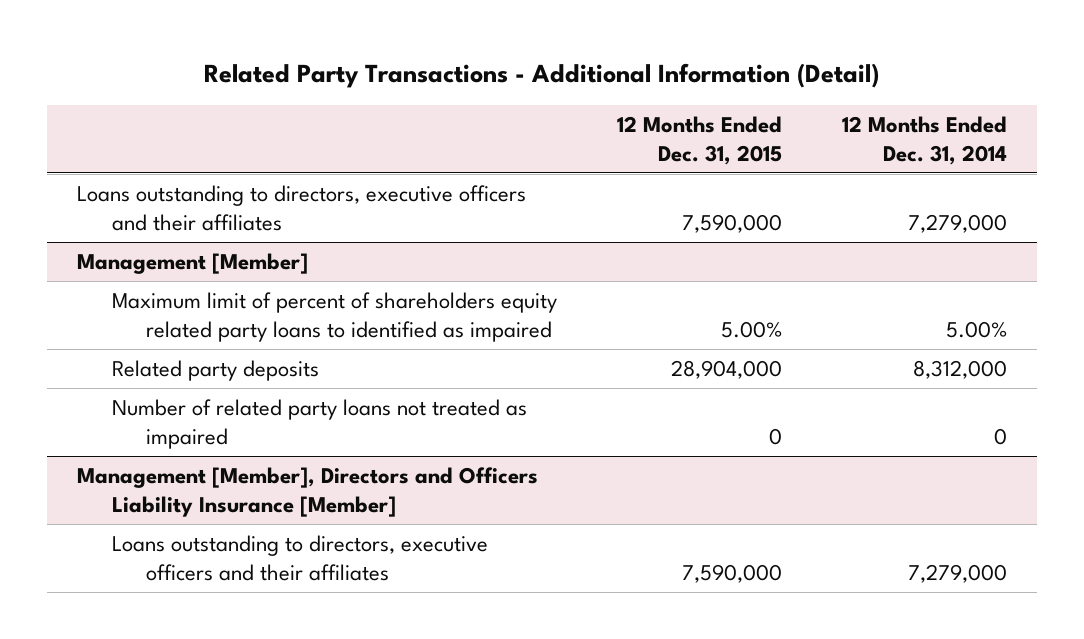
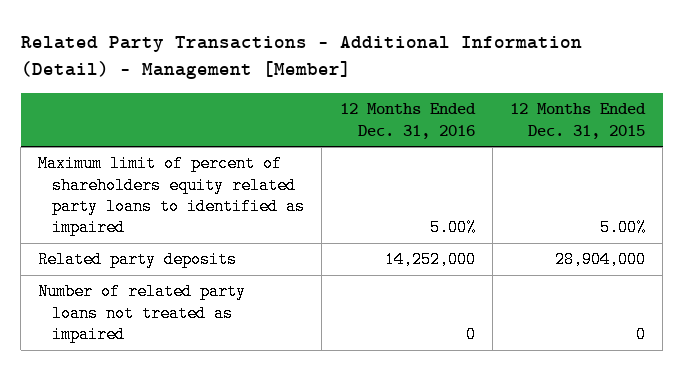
- Related Party Transactions - Additional Information (Detail)
+ Related Party Transactions - Additional Information (Detail) - Management [Member]
- | 12 Months Ended Dec. 31, 2015 | 12 Months Ended Dec. 31, 2014
+ | 12 Months Ended Dec. 31, 2016 | 12 Months Ended Dec. 31, 2015
- Loans outstanding to directors, executive officers and their affiliates | 7,590,000 | 7,279,000
- Management [Member]
- Management [Member], Directors and Officers Liability Insurance [Member]
- Loans outstanding to directors, executive officers and their affiliates | 7,590,000 | 7,279,000

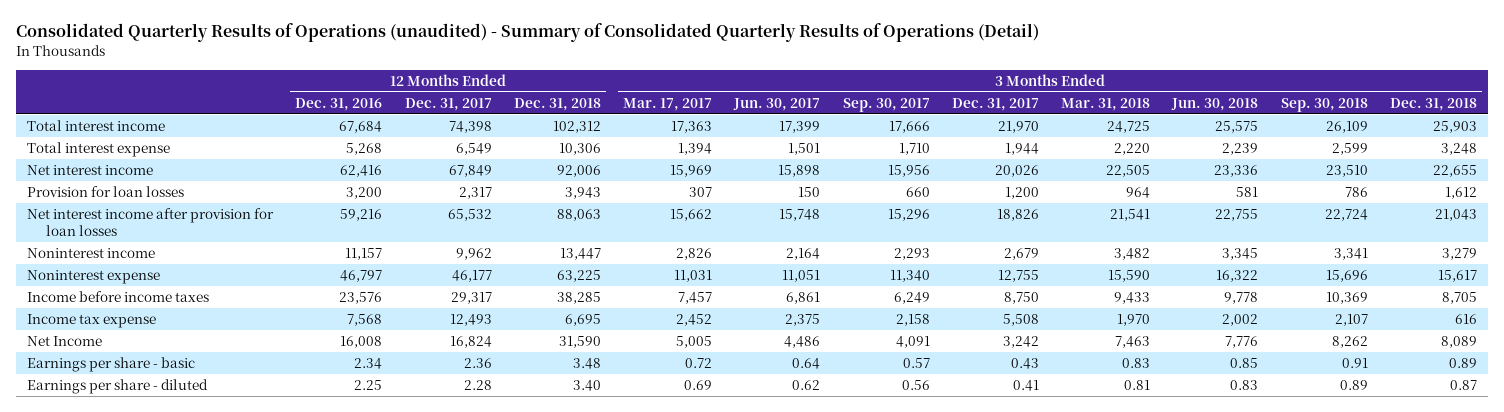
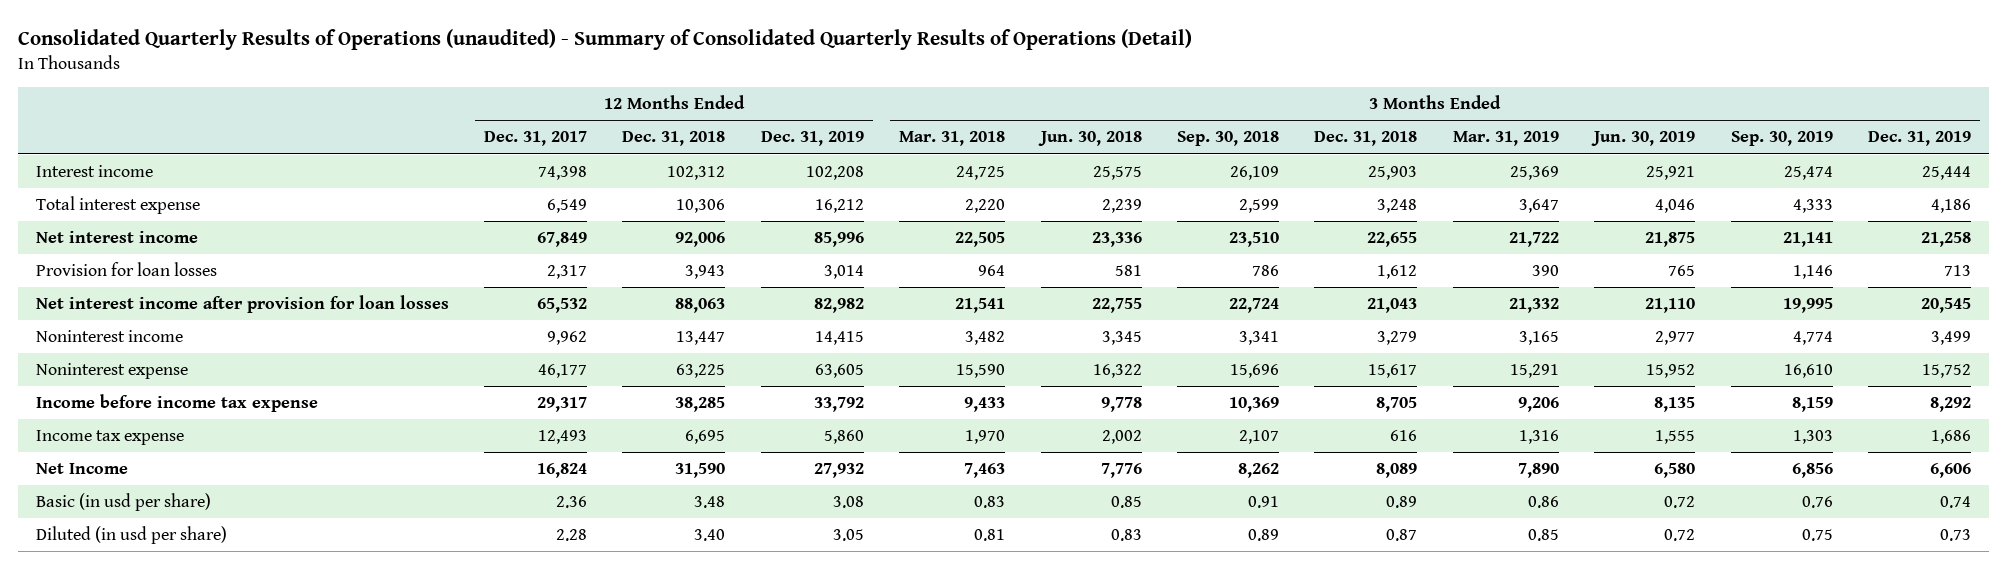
- | 12 Months Ended Dec. 31, 2016 | 12 Months Ended Dec. 31, 2017 | 12 Months Ended Dec. 31, 2018 | 3 Months Ended Mar. 17, 2017 | 3 Months Ended Jun. 30, 2017 | 3 Months Ended Sep. 30, 2017 | 3 Months Ended Dec. 31, 2017 | 3 Months Ended Mar. 31, 2018 | 3 Months Ended Jun. 30, 2018 | 3 Months Ended Sep. 30, 2018 | 3 Months Ended Dec. 31, 2018
+ | 12 Months Ended Dec. 31, 2017 | 12 Months Ended Dec. 31, 2018 | 12 Months Ended Dec. 31, 2019 | 3 Months Ended Mar. 31, 2018 | 3 Months Ended Jun. 30, 2018 | 3 Months Ended Sep. 30, 2018 | 3 Months Ended Dec. 31, 2018 | 3 Months Ended Mar. 31, 2019 | 3 Months Ended Jun. 30, 2019 | 3 Months Ended Sep. 30, 2019 | 3 Months Ended Dec. 31, 2019
- Total interest income | 67,684 | 74,398 | 102,312 | 17,363 | 17,399 | 17,666 | 21,970 | 24,725 | 25,575 | 26,109 | 25,903
+ Interest income | 74,398 | 102,312 | 102,208 | 24,725 | 25,575 | 26,109 | 25,903 | 25,369 | 25,921 | 25,474 | 25,444
- Income before income taxes | 23,576 | 29,317 | 38,285 | 7,457 | 6,861 | 6,249 | 8,750 | 9,433 | 9,778 | 10,369 | 8,705
+ Income before income tax expense | 29,317 | 38,285 | 33,792 | 9,433 | 9,778 | 10,369 | 8,705 | 9,206 | 8,135 | 8,159 | 8,292
- Earnings per share - basic | 2.34 | 2.36 | 3.48 | 0.72 | 0.64 | 0.57 | 0.43 | 0.83 | 0.85 | 0.91 | 0.89
- Earnings per share - diluted | 2.25 | 2.28 | 3.40 | 0.69 | 0.62 | 0.56 | 0.41 | 0.81 | 0.83 | 0.89 | 0.87
+ Basic (in usd per share) | 2.36 | 3.48 | 3.08 | 0.83 | 0.85 | 0.91 | 0.89 | 0.86 | 0.72 | 0.76 | 0.74
+ Diluted (in usd per share) | 2.28 | 3.40 | 3.05 | 0.81 | 0.83 | 0.89 | 0.87 | 0.85 | 0.72 | 0.75 | 0.73

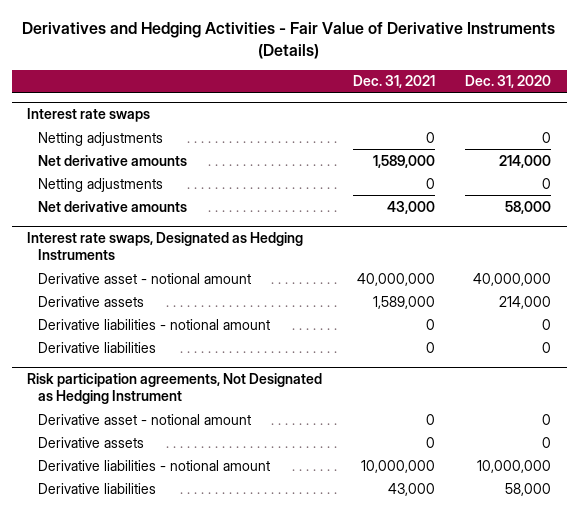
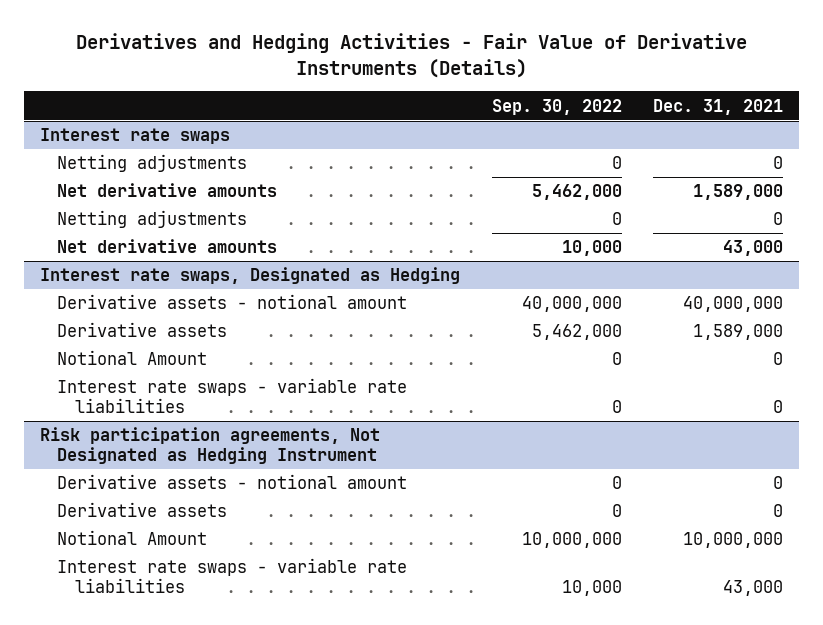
- | Dec. 31, 2021 | Dec. 31, 2020
+ | Sep. 30, 2022 | Dec. 31, 2021
- Interest rate swaps, Designated as Hedging Instruments
- Derivative asset - notional amount | 40,000,000 | 40,000,000
+ Interest rate swaps, Designated as Hedging
+ Derivative assets - notional amount | 40,000,000 | 40,000,000
- Derivative liabilities - notional amount | 0 | 0
- Derivative liabilities | 0 | 0
+ Notional Amount | 0 | 0
+ Interest rate swaps - variable rate liabilities | 0 | 0
@ Risk participation agreements, Not Designated as Hedging Instrument
- Derivative asset - notional amount | 0 | 0
+ Derivative assets - notional amount | 0 | 0
- Derivative liabilities - notional amount | 10,000,000 | 10,000,000
- Derivative liabilities | 43,000 | 58,000
+ Notional Amount | 10,000,000 | 10,000,000
+ Interest rate swaps - variable rate liabilities | 10,000 | 43,000

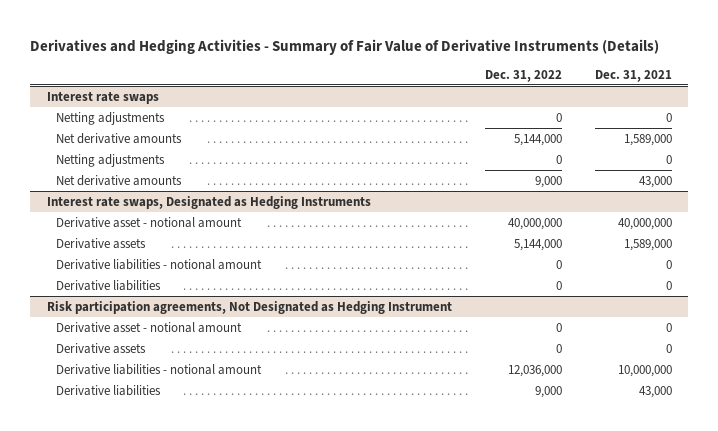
- Derivatives and Hedging Activities - Fair Value of Derivative Instruments (Details)
+ Derivatives and Hedging Activities - Summary of Fair Value of Derivative Instruments (Details)
- | Sep. 30, 2022 | Dec. 31, 2021
+ | Dec. 31, 2022 | Dec. 31, 2021
- Interest rate swaps, Designated as Hedging
- Derivative assets - notional amount | 40,000,000 | 40,000,000
+ Interest rate swaps, Designated as Hedging Instruments
+ Derivative asset - notional amount | 40,000,000 | 40,000,000
- Notional Amount | 0 | 0
- Interest rate swaps - variable rate liabilities | 0 | 0
+ Derivative liabilities - notional amount | 0 | 0
+ Derivative liabilities | 0 | 0
@ Risk participation agreements, Not Designated as Hedging Instrument
- Derivative assets - notional amount | 0 | 0
+ Derivative asset - notional amount | 0 | 0
- Notional Amount | 10,000,000 | 10,000,000
- Interest rate swaps - variable rate liabilities | 10,000 | 43,000
+ Derivative liabilities - notional amount | 12,036,000 | 10,000,000
+ Derivative liabilities | 9,000 | 43,000

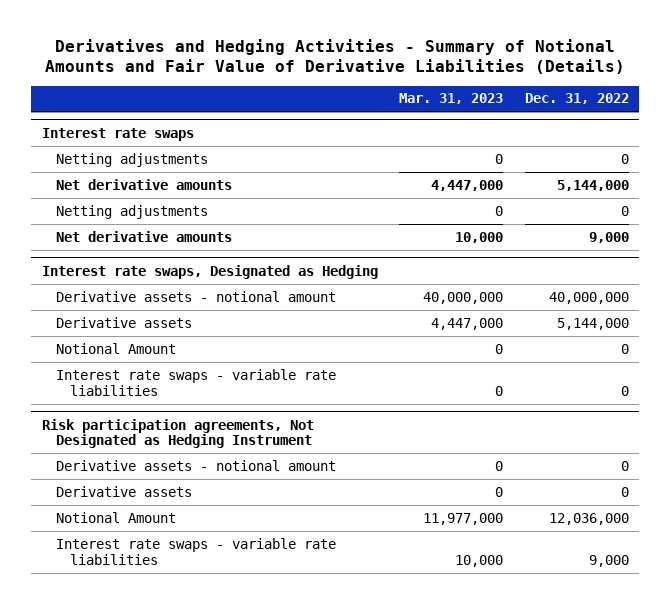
- Derivatives and Hedging Activities - Summary of Fair Value of Derivative Instruments (Details)
+ Derivatives and Hedging Activities - Summary of Notional Amounts and Fair Value of Derivative Liabilities (Details)
- | Dec. 31, 2022 | Dec. 31, 2021
+ | Mar. 31, 2023 | Dec. 31, 2022
- Interest rate swaps, Designated as Hedging Instruments
- Derivative asset - notional amount | 40,000,000 | 40,000,000
+ Interest rate swaps, Designated as Hedging
+ Derivative assets - notional amount | 40,000,000 | 40,000,000
- Derivative liabilities - notional amount | 0 | 0
- Derivative liabilities | 0 | 0
+ Notional Amount | 0 | 0
+ Interest rate swaps - variable rate liabilities | 0 | 0
@ Risk participation agreements, Not Designated as Hedging Instrument
- Derivative asset - notional amount | 0 | 0
+ Derivative assets - notional amount | 0 | 0
- Derivative liabilities - notional amount | 12,036,000 | 10,000,000
- Derivative liabilities | 9,000 | 43,000
+ Notional Amount | 11,977,000 | 12,036,000
+ Interest rate swaps - variable rate liabilities | 10,000 | 9,000

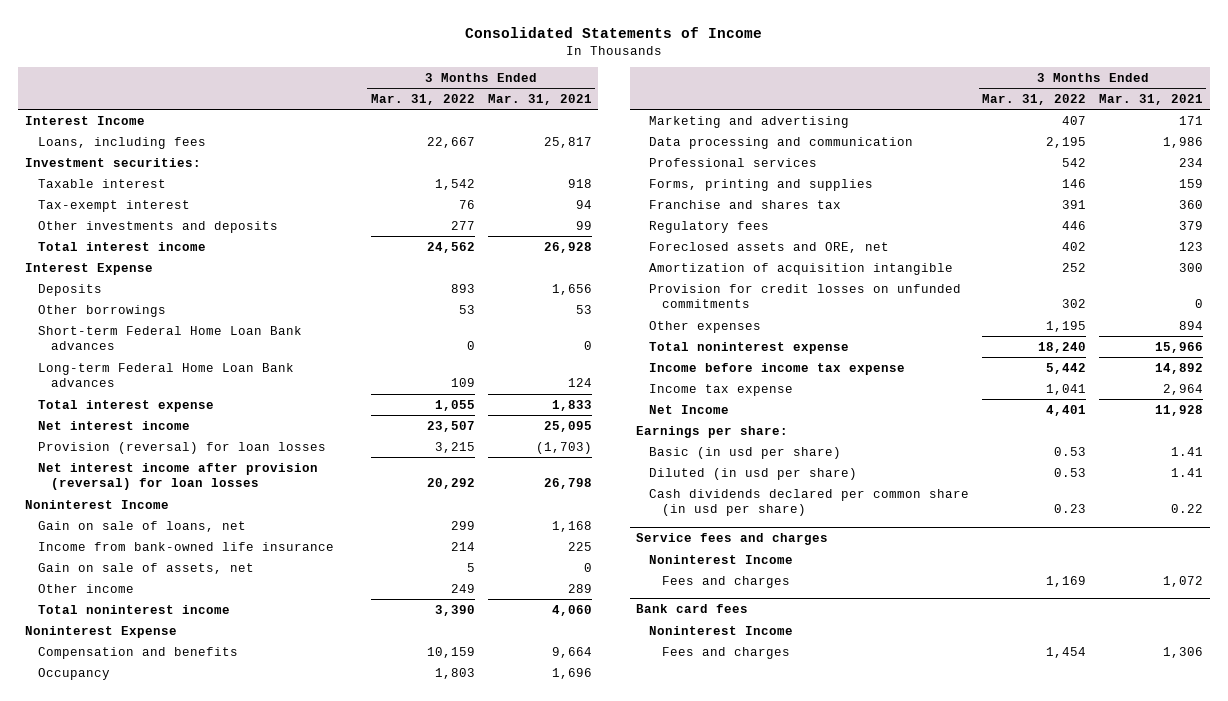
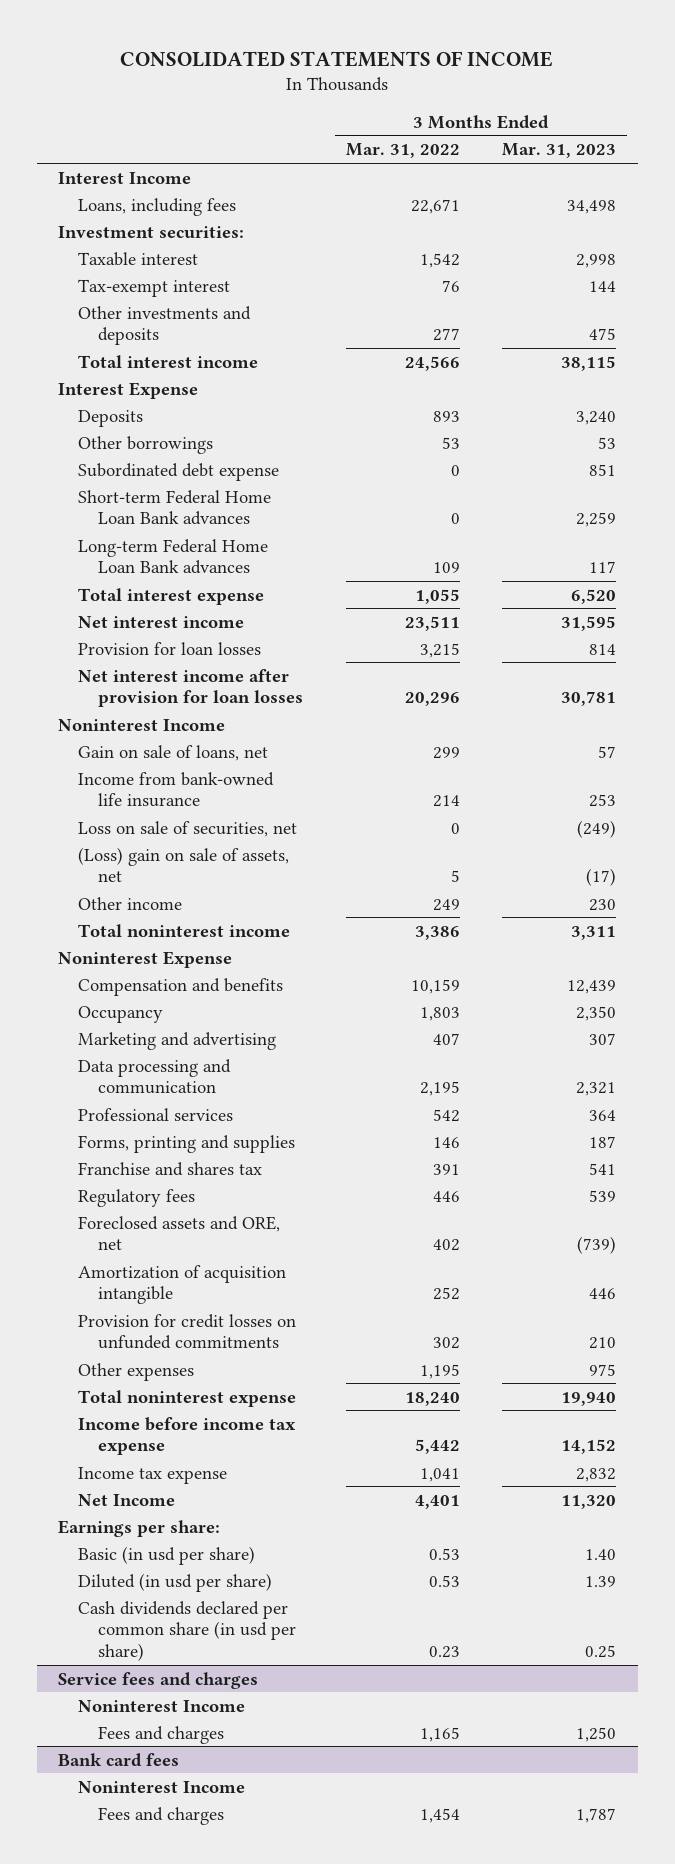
- Consolidated Statements of Income
+ CONSOLIDATED STATEMENTS OF INCOME
- | 3 Months Ended Mar. 31, 2022 | 3 Months Ended Mar. 31, 2021
+ | 3 Months Ended Mar. 31, 2022 | 3 Months Ended Mar. 31, 2023
- Loans, including fees | 22,667 | 25,817
+ Loans, including fees | 22,671 | 34,498
- Total interest income | 24,562 | 26,928
+ Total interest income | 24,566 | 38,115
+ Subordinated debt expense | 0 | 851
- Net interest income | 23,507 | 25,095
- Provision (reversal) for loan losses | 3,215 | (1,703)
- Net interest income after provision (reversal) for loan losses | 20,292 | 26,798
+ Net interest income | 23,511 | 31,595
+ Provision for loan losses | 3,215 | 814
+ Net interest income after provision for loan losses | 20,296 | 30,781
- Gain on sale of assets, net | 5 | 0
+ Loss on sale of securities, net | 0 | (249)
+ (Loss) gain on sale of assets, net | 5 | (17)
- Total noninterest income | 3,390 | 4,060
+ Total noninterest income | 3,386 | 3,311
@ Service fees and charges
- Fees and charges | 1,169 | 1,072
+ Fees and charges | 1,165 | 1,250

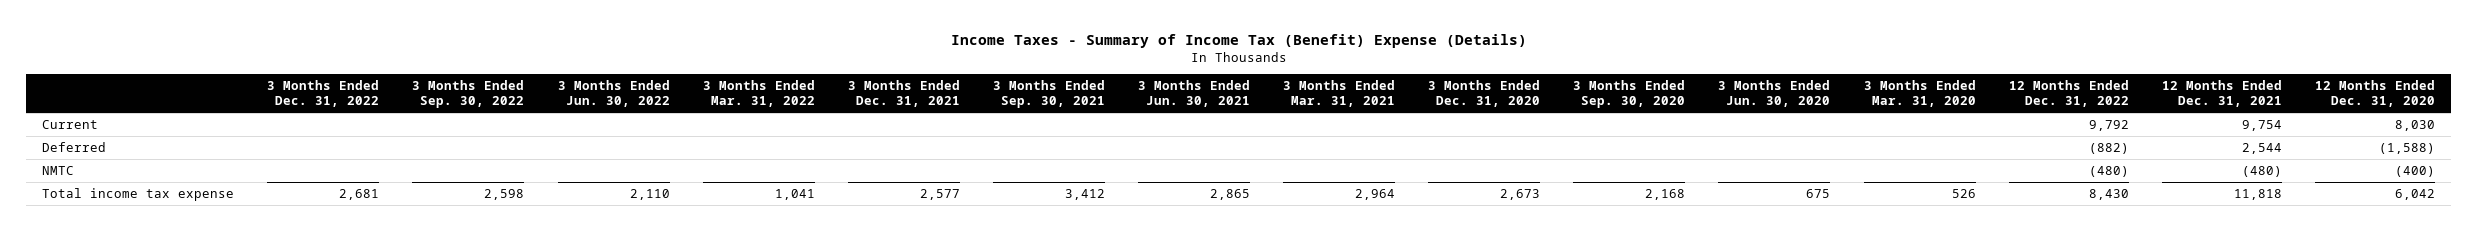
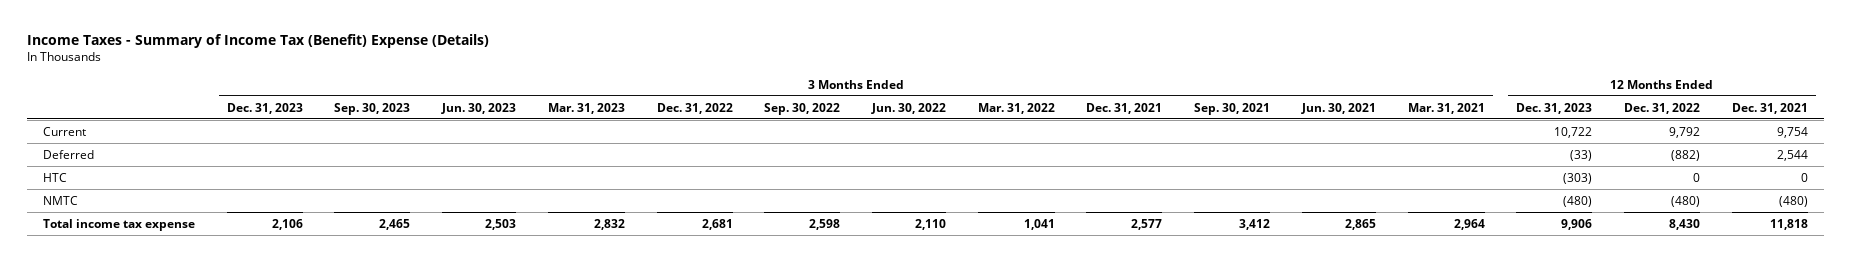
- | 3 Months Ended Dec. 31, 2022 | 3 Months Ended Sep. 30, 2022 | 3 Months Ended Jun. 30, 2022 | 3 Months Ended Mar. 31, 2022 | 3 Months Ended Dec. 31, 2021 | 3 Months Ended Sep. 30, 2021 | 3 Months Ended Jun. 30, 2021 | 3 Months Ended Mar. 31, 2021 | 3 Months Ended Dec. 31, 2020 | 3 Months Ended Sep. 30, 2020 | 3 Months Ended Jun. 30, 2020 | 3 Months Ended Mar. 31, 2020 | 12 Months Ended Dec. 31, 2022 | 12 Months Ended Dec. 31, 2021 | 12 Months Ended Dec. 31, 2020
+ | 3 Months Ended Dec. 31, 2023 | 3 Months Ended Sep. 30, 2023 | 3 Months Ended Jun. 30, 2023 | 3 Months Ended Mar. 31, 2023 | 3 Months Ended Dec. 31, 2022 | 3 Months Ended Sep. 30, 2022 | 3 Months Ended Jun. 30, 2022 | 3 Months Ended Mar. 31, 2022 | 3 Months Ended Dec. 31, 2021 | 3 Months Ended Sep. 30, 2021 | 3 Months Ended Jun. 30, 2021 | 3 Months Ended Mar. 31, 2021 | 12 Months Ended Dec. 31, 2023 | 12 Months Ended Dec. 31, 2022 | 12 Months Ended Dec. 31, 2021
+ HTC | | | | | | | | | | | | | (303) | 0 | 0

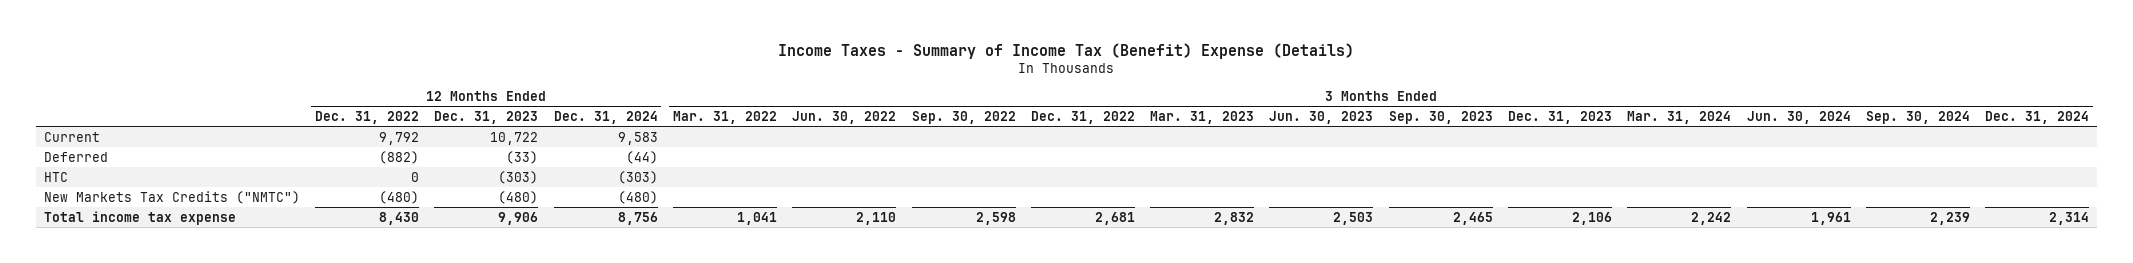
- | 3 Months Ended Dec. 31, 2023 | 3 Months Ended Sep. 30, 2023 | 3 Months Ended Jun. 30, 2023 | 3 Months Ended Mar. 31, 2023 | 3 Months Ended Dec. 31, 2022 | 3 Months Ended Sep. 30, 2022 | 3 Months Ended Jun. 30, 2022 | 3 Months Ended Mar. 31, 2022 | 3 Months Ended Dec. 31, 2021 | 3 Months Ended Sep. 30, 2021 | 3 Months Ended Jun. 30, 2021 | 3 Months Ended Mar. 31, 2021 | 12 Months Ended Dec. 31, 2023 | 12 Months Ended Dec. 31, 2022 | 12 Months Ended Dec. 31, 2021
+ | 12 Months Ended Dec. 31, 2022 | 12 Months Ended Dec. 31, 2023 | 12 Months Ended Dec. 31, 2024 | 3 Months Ended Mar. 31, 2022 | 3 Months Ended Jun. 30, 2022 | 3 Months Ended Sep. 30, 2022 | 3 Months Ended Dec. 31, 2022 | 3 Months Ended Mar. 31, 2023 | 3 Months Ended Jun. 30, 2023 | 3 Months Ended Sep. 30, 2023 | 3 Months Ended Dec. 31, 2023 | 3 Months Ended Mar. 31, 2024 | 3 Months Ended Jun. 30, 2024 | 3 Months Ended Sep. 30, 2024 | 3 Months Ended Dec. 31, 2024
- NMTC | | | | | | | | | | | | | (480) | (480) | (480)
+ New Markets Tax Credits ("NMTC") | (480) | (480) | (480) | | | | | | | | | | | |

